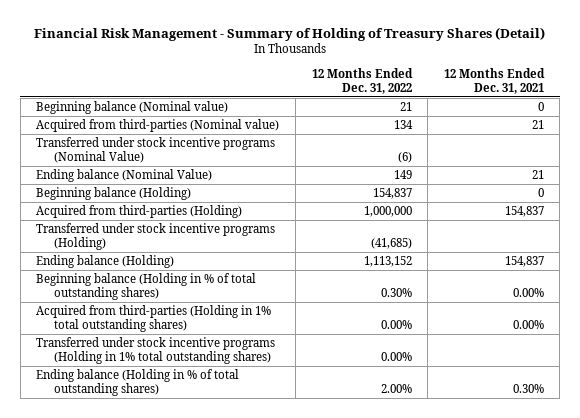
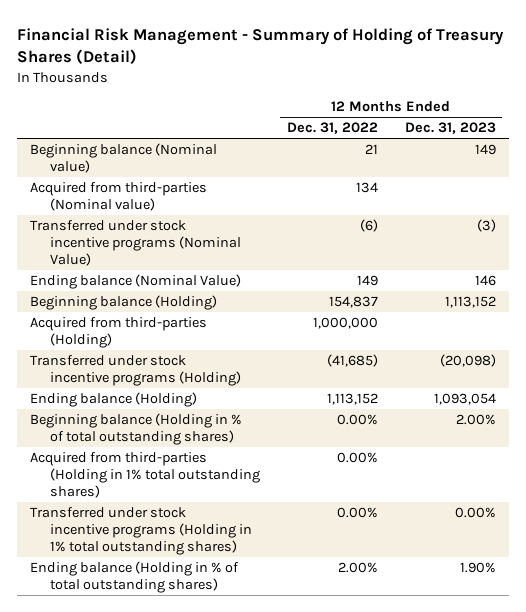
- | 12 Months Ended Dec. 31, 2022 | 12 Months Ended Dec. 31, 2021
+ | 12 Months Ended Dec. 31, 2022 | 12 Months Ended Dec. 31, 2023
- Beginning balance (Holding in % of total outstanding shares) | 0.30% | 0.00%
+ Beginning balance (Holding in % of total outstanding shares) | 0.00% | 2.00%

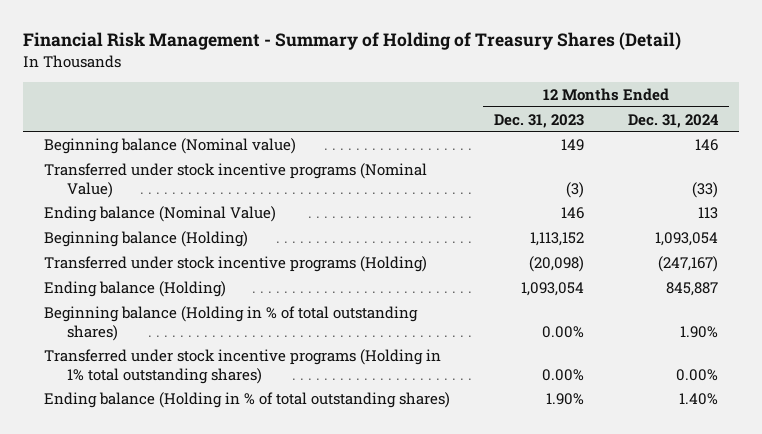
- | 12 Months Ended Dec. 31, 2022 | 12 Months Ended Dec. 31, 2023
+ | 12 Months Ended Dec. 31, 2023 | 12 Months Ended Dec. 31, 2024
- Acquired from third-parties (Nominal value) | 134 |
- Acquired from third-parties (Holding) | 1,000,000 |
- Beginning balance (Holding in % of total outstanding shares) | 0.00% | 2.00%
- Acquired from third-parties (Holding in 1% total outstanding shares) | 0.00% |
+ Beginning balance (Holding in % of total outstanding shares) | 0.00% | 1.90%

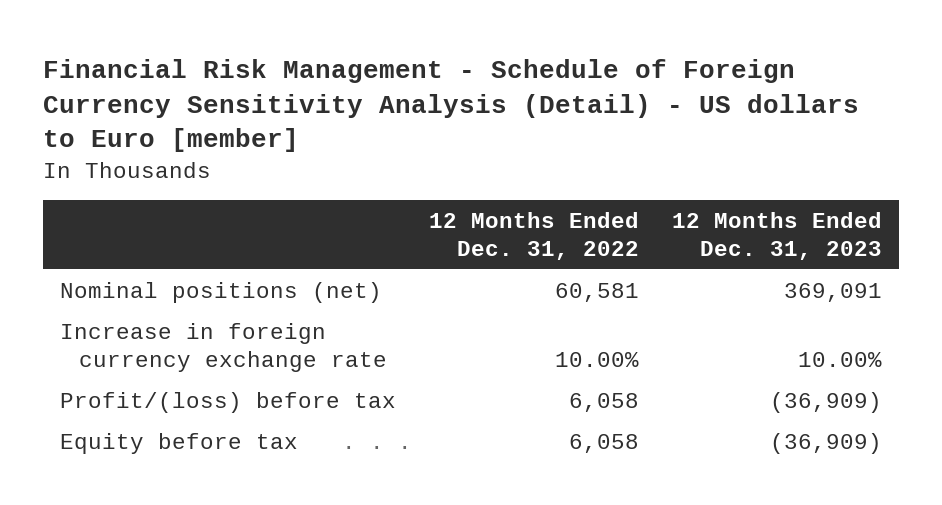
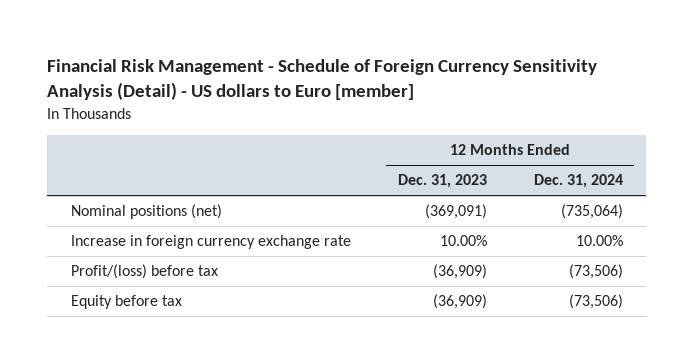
- | 12 Months Ended Dec. 31, 2022 | 12 Months Ended Dec. 31, 2023
+ | 12 Months Ended Dec. 31, 2023 | 12 Months Ended Dec. 31, 2024
- Nominal positions (net) | 60,581 | 369,091
+ Nominal positions (net) | (369,091) | (735,064)

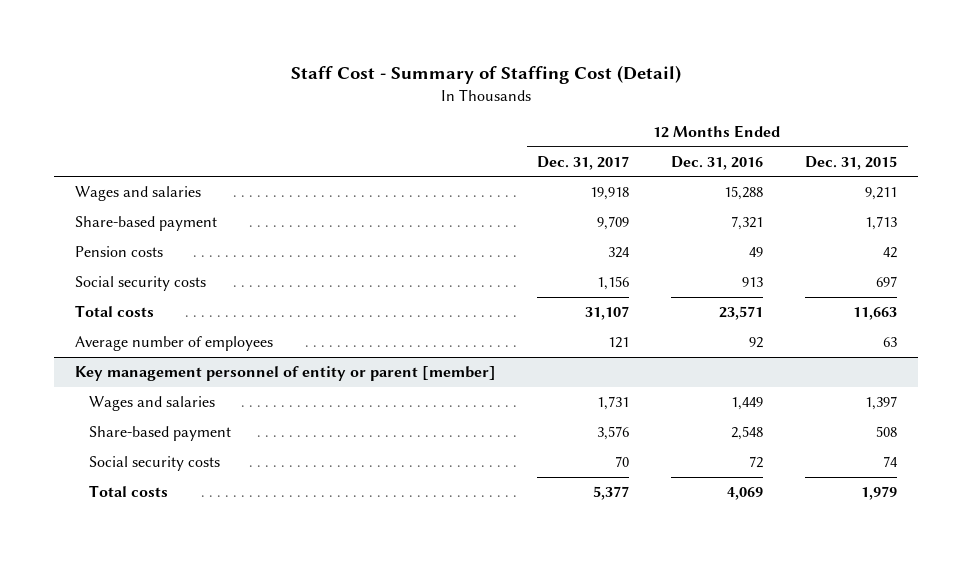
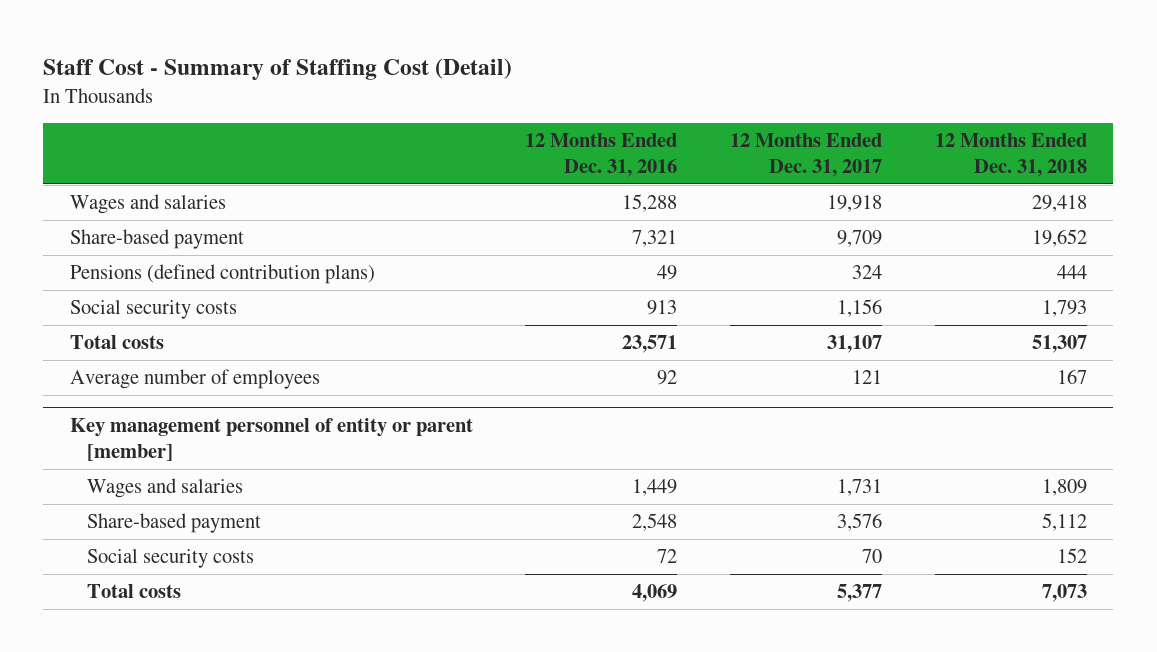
- | 12 Months Ended Dec. 31, 2017 | 12 Months Ended Dec. 31, 2016 | 12 Months Ended Dec. 31, 2015
+ | 12 Months Ended Dec. 31, 2016 | 12 Months Ended Dec. 31, 2017 | 12 Months Ended Dec. 31, 2018
- Pension costs | 324 | 49 | 42
+ Pensions (defined contribution plans) | 49 | 324 | 444

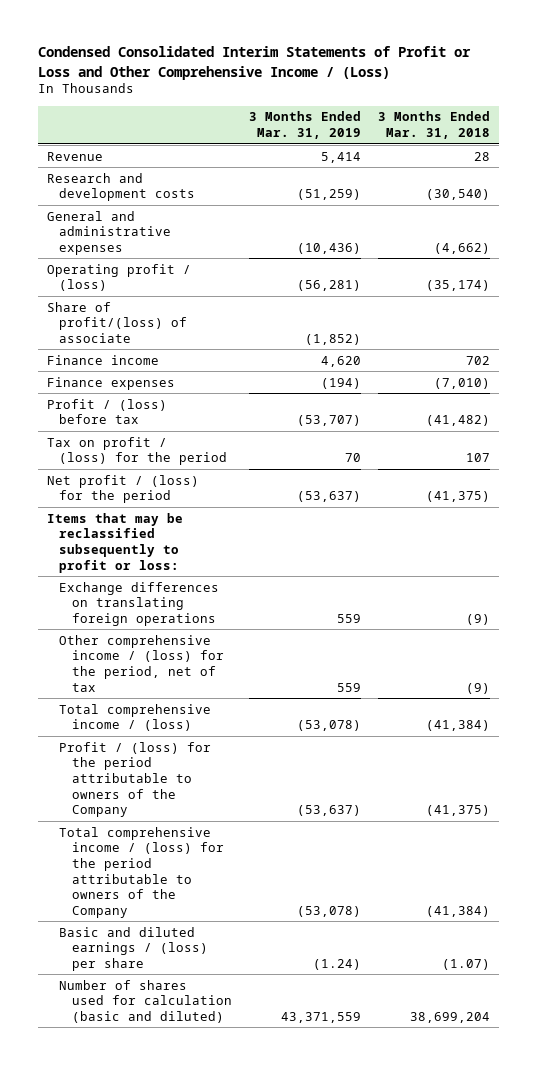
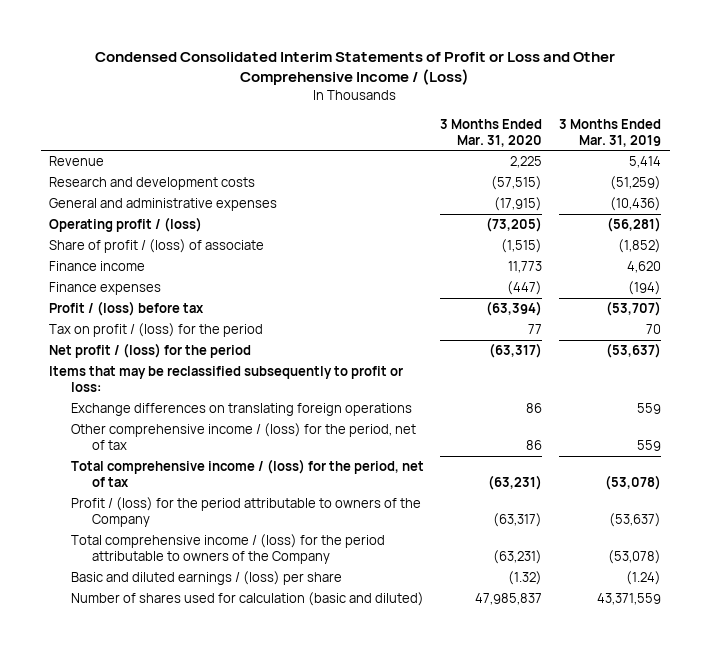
- | 3 Months Ended Mar. 31, 2019 | 3 Months Ended Mar. 31, 2018
+ | 3 Months Ended Mar. 31, 2020 | 3 Months Ended Mar. 31, 2019
- Share of profit/(loss) of associate | (1,852) |
+ Share of profit / (loss) of associate | (1,515) | (1,852)
- Total comprehensive income / (loss) | (53,078) | (41,384)
+ Total comprehensive income / (loss) for the period, net of tax | (63,231) | (53,078)

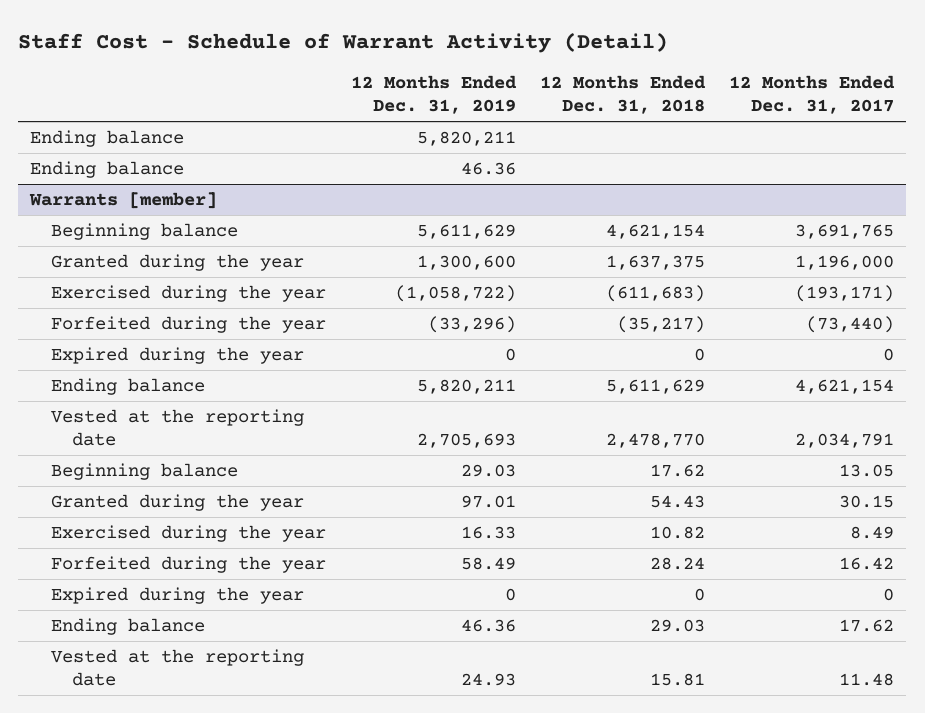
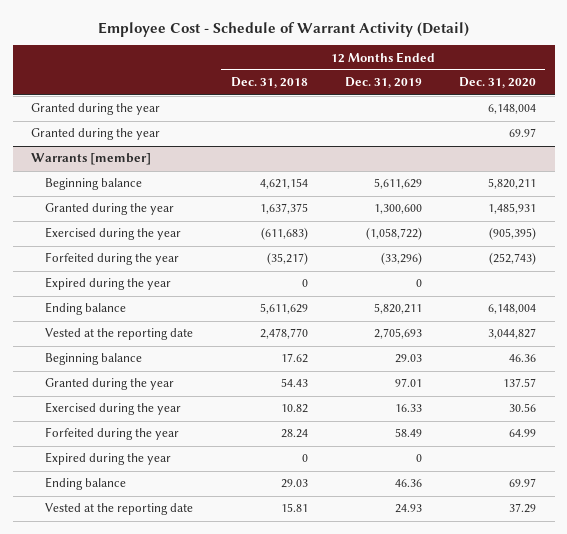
- Staff Cost - Schedule of Warrant Activity (Detail)
+ Employee Cost - Schedule of Warrant Activity (Detail)
- | 12 Months Ended Dec. 31, 2019 | 12 Months Ended Dec. 31, 2018 | 12 Months Ended Dec. 31, 2017
+ | 12 Months Ended Dec. 31, 2018 | 12 Months Ended Dec. 31, 2019 | 12 Months Ended Dec. 31, 2020
- Ending balance | 5,820,211 | |
- Ending balance | 46.36 | |
+ Granted during the year | | | 6,148,004
+ Granted during the year | | | 69.97

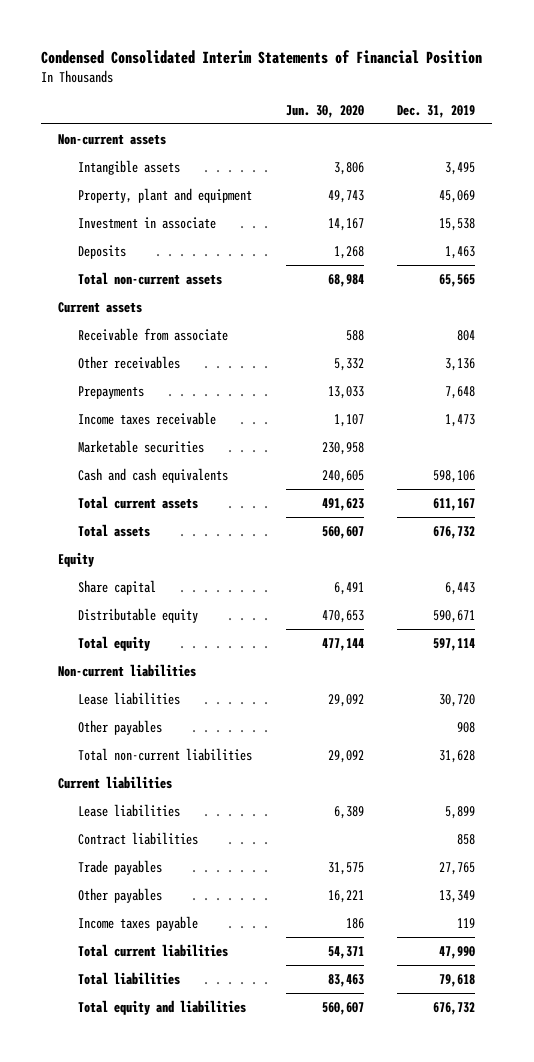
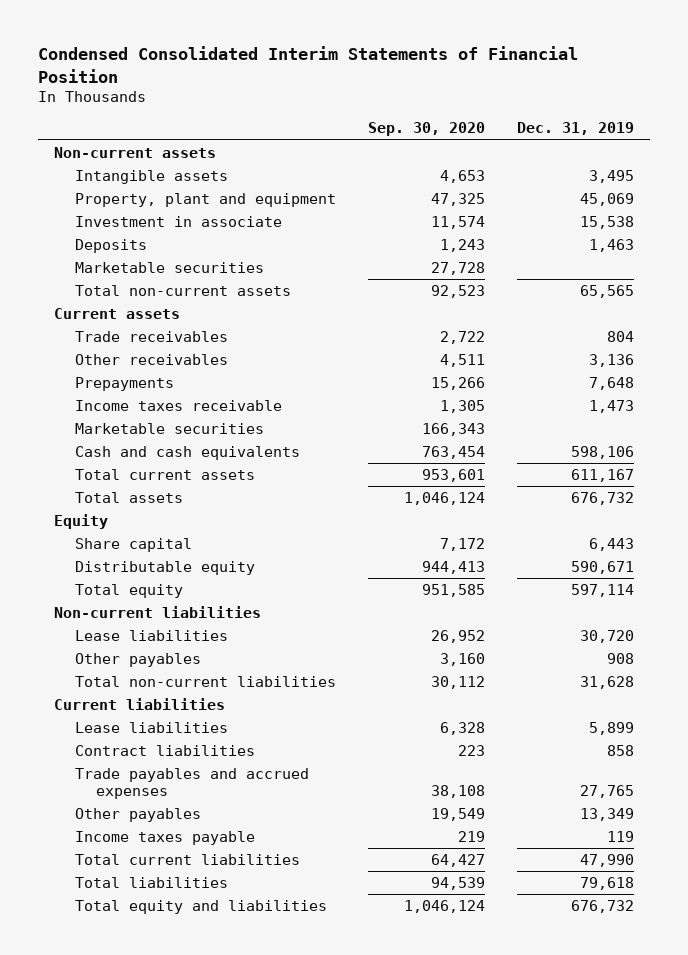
- | Jun. 30, 2020 | Dec. 31, 2019
+ | Sep. 30, 2020 | Dec. 31, 2019
+ Marketable securities | 27,728 |
- Receivable from associate | 588 | 804
+ Trade receivables | 2,722 | 804
- Trade payables | 31,575 | 27,765
+ Trade payables and accrued expenses | 38,108 | 27,765

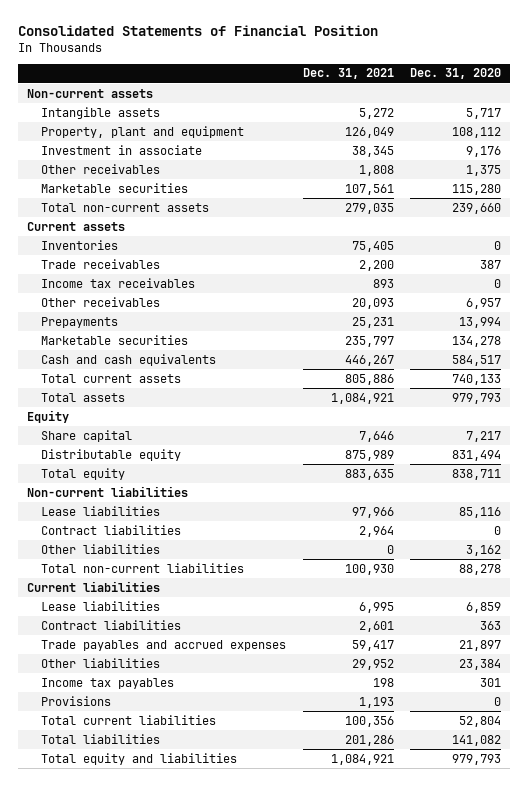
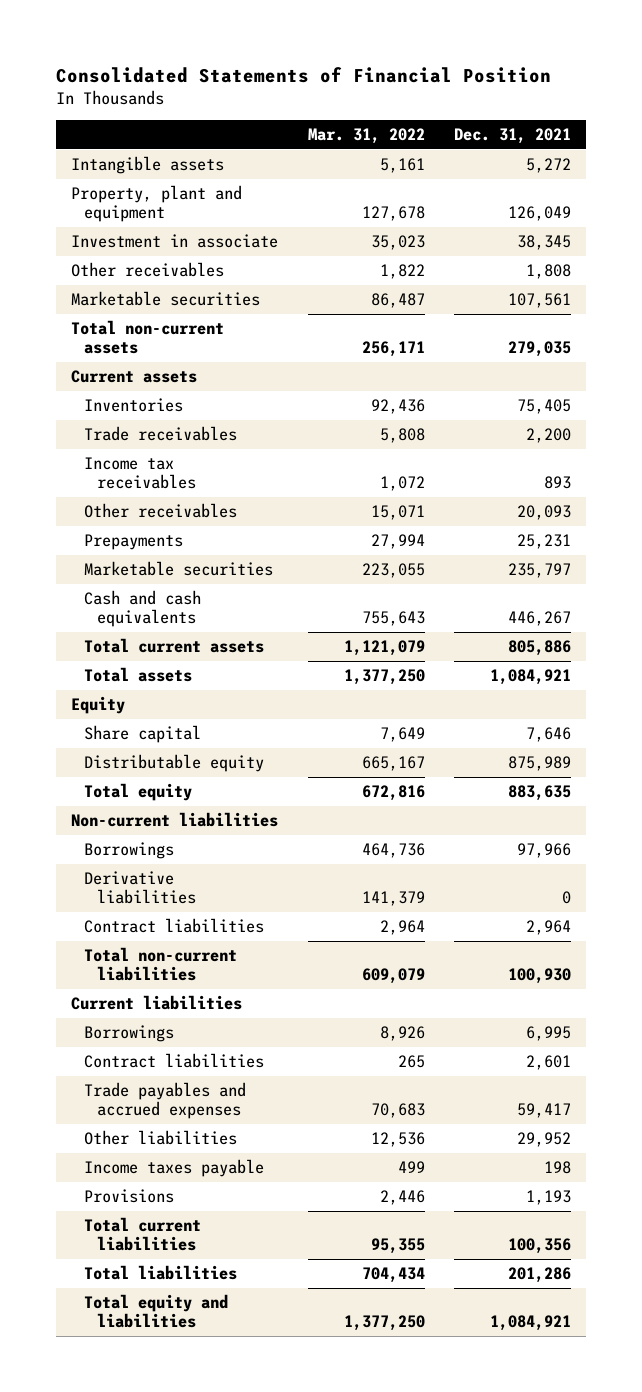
- | Dec. 31, 2021 | Dec. 31, 2020
+ | Mar. 31, 2022 | Dec. 31, 2021
- Non-current assets
- Lease liabilities | 97,966 | 85,116
+ Borrowings | 464,736 | 97,966
+ Derivative liabilities | 141,379 | 0
- Other liabilities | 0 | 3,162
- Lease liabilities | 6,995 | 6,859
+ Borrowings | 8,926 | 6,995
- Income tax payables | 198 | 301
+ Income taxes payable | 499 | 198

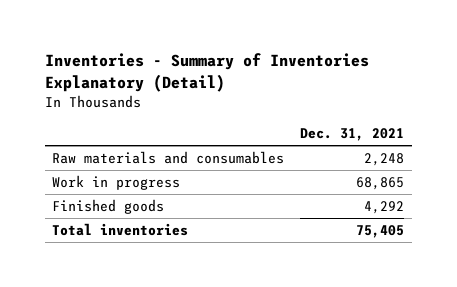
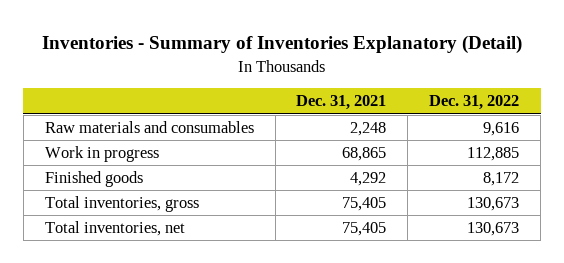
- | Dec. 31, 2021
+ | Dec. 31, 2021 | Dec. 31, 2022
- Total inventories | 75,405
+ Total inventories, gross | 75,405 | 130,673
+ Total inventories, net | 75,405 | 130,673

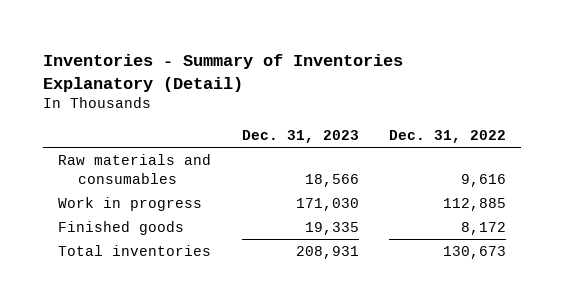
- | Dec. 31, 2021 | Dec. 31, 2022
+ | Dec. 31, 2023 | Dec. 31, 2022
- Total inventories, gross | 75,405 | 130,673
- Total inventories, net | 75,405 | 130,673
+ Total inventories | 208,931 | 130,673

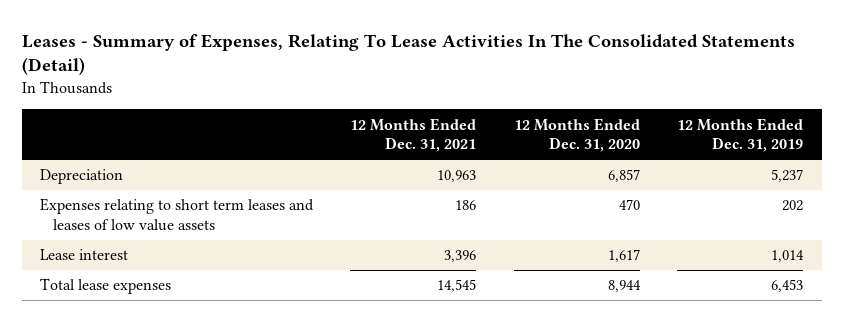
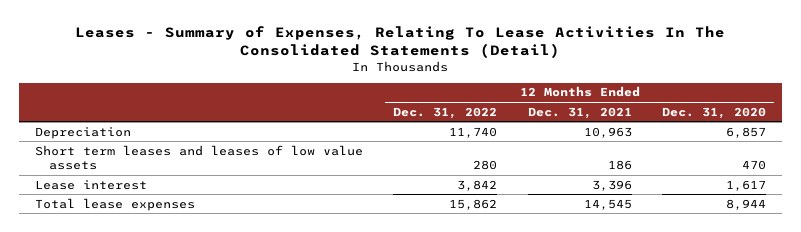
- | 12 Months Ended Dec. 31, 2021 | 12 Months Ended Dec. 31, 2020 | 12 Months Ended Dec. 31, 2019
+ | 12 Months Ended Dec. 31, 2022 | 12 Months Ended Dec. 31, 2021 | 12 Months Ended Dec. 31, 2020
- Expenses relating to short term leases and leases of low value assets | 186 | 470 | 202
+ Short term leases and leases of low value assets | 280 | 186 | 470

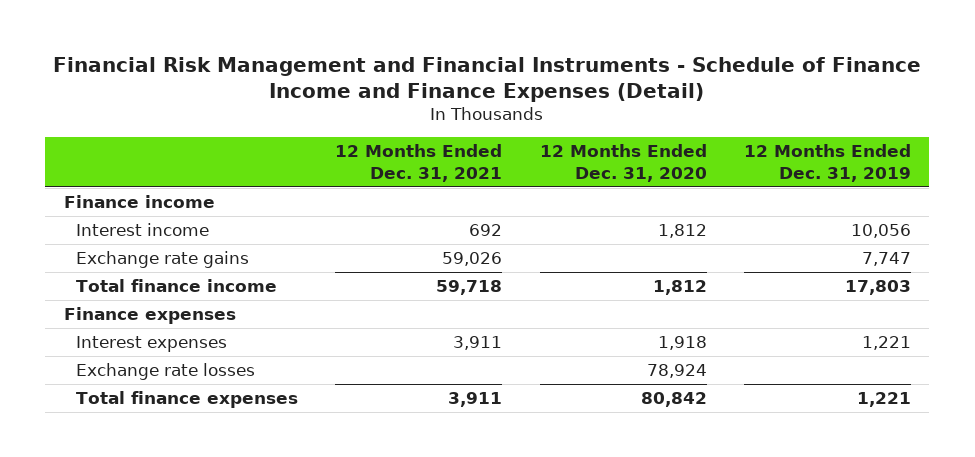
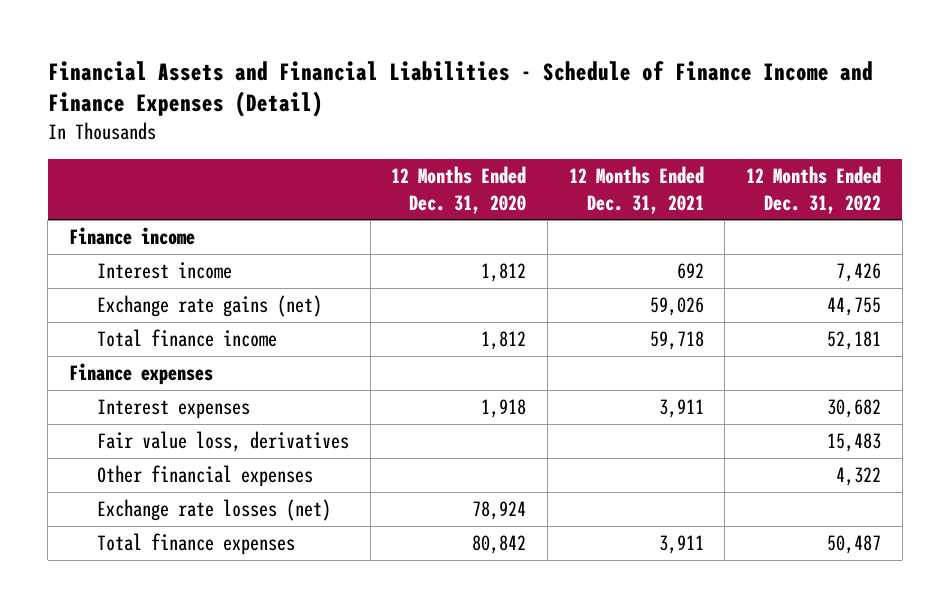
- Financial Risk Management and Financial Instruments - Schedule of Finance Income and Finance Expenses (Detail)
+ Financial Assets and Financial Liabilities - Schedule of Finance Income and Finance Expenses (Detail)
- | 12 Months Ended Dec. 31, 2021 | 12 Months Ended Dec. 31, 2020 | 12 Months Ended Dec. 31, 2019
+ | 12 Months Ended Dec. 31, 2020 | 12 Months Ended Dec. 31, 2021 | 12 Months Ended Dec. 31, 2022
- Exchange rate gains | 59,026 | | 7,747
+ Exchange rate gains (net) | | 59,026 | 44,755
- Exchange rate losses | | 78,924 |
+ Fair value loss, derivatives | | | 15,483
+ Other financial expenses | | | 4,322
+ Exchange rate losses (net) | 78,924 | |

